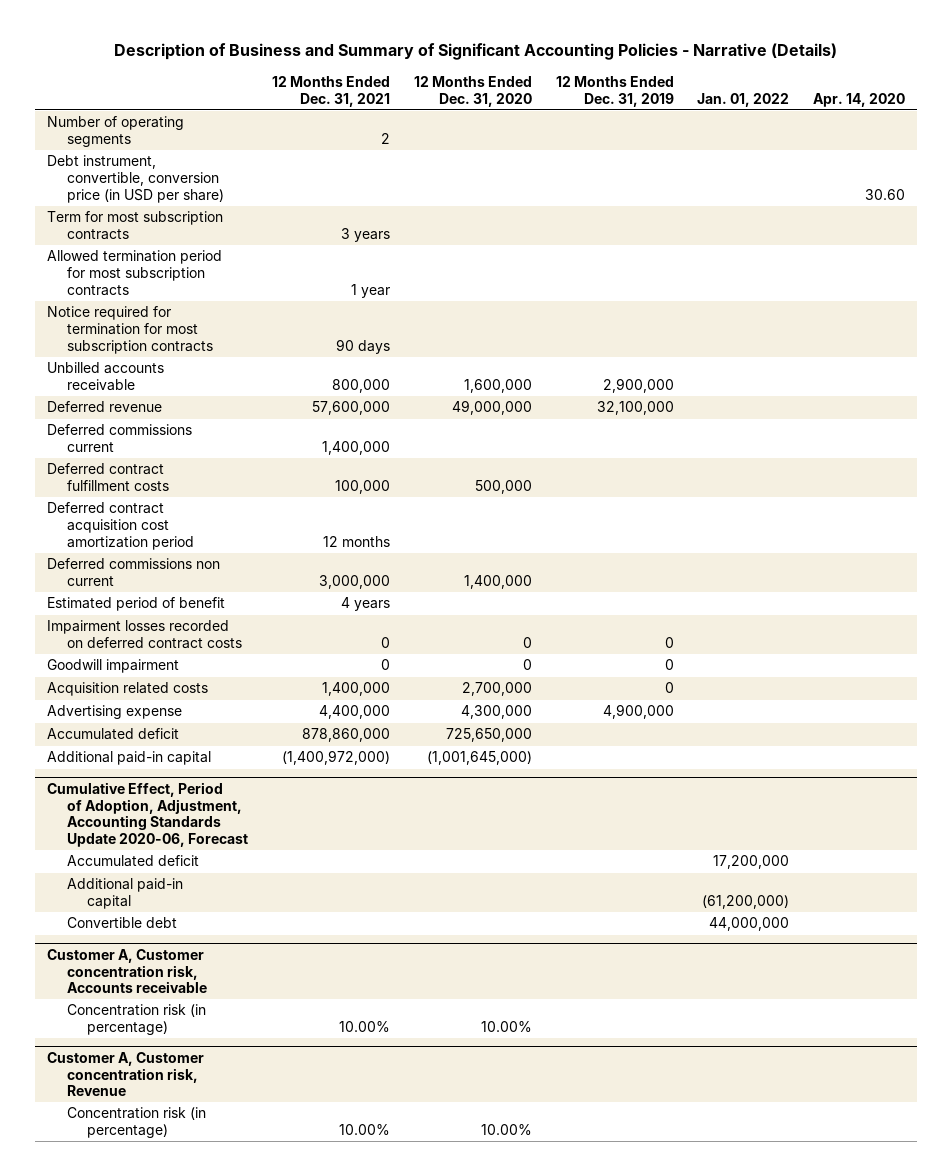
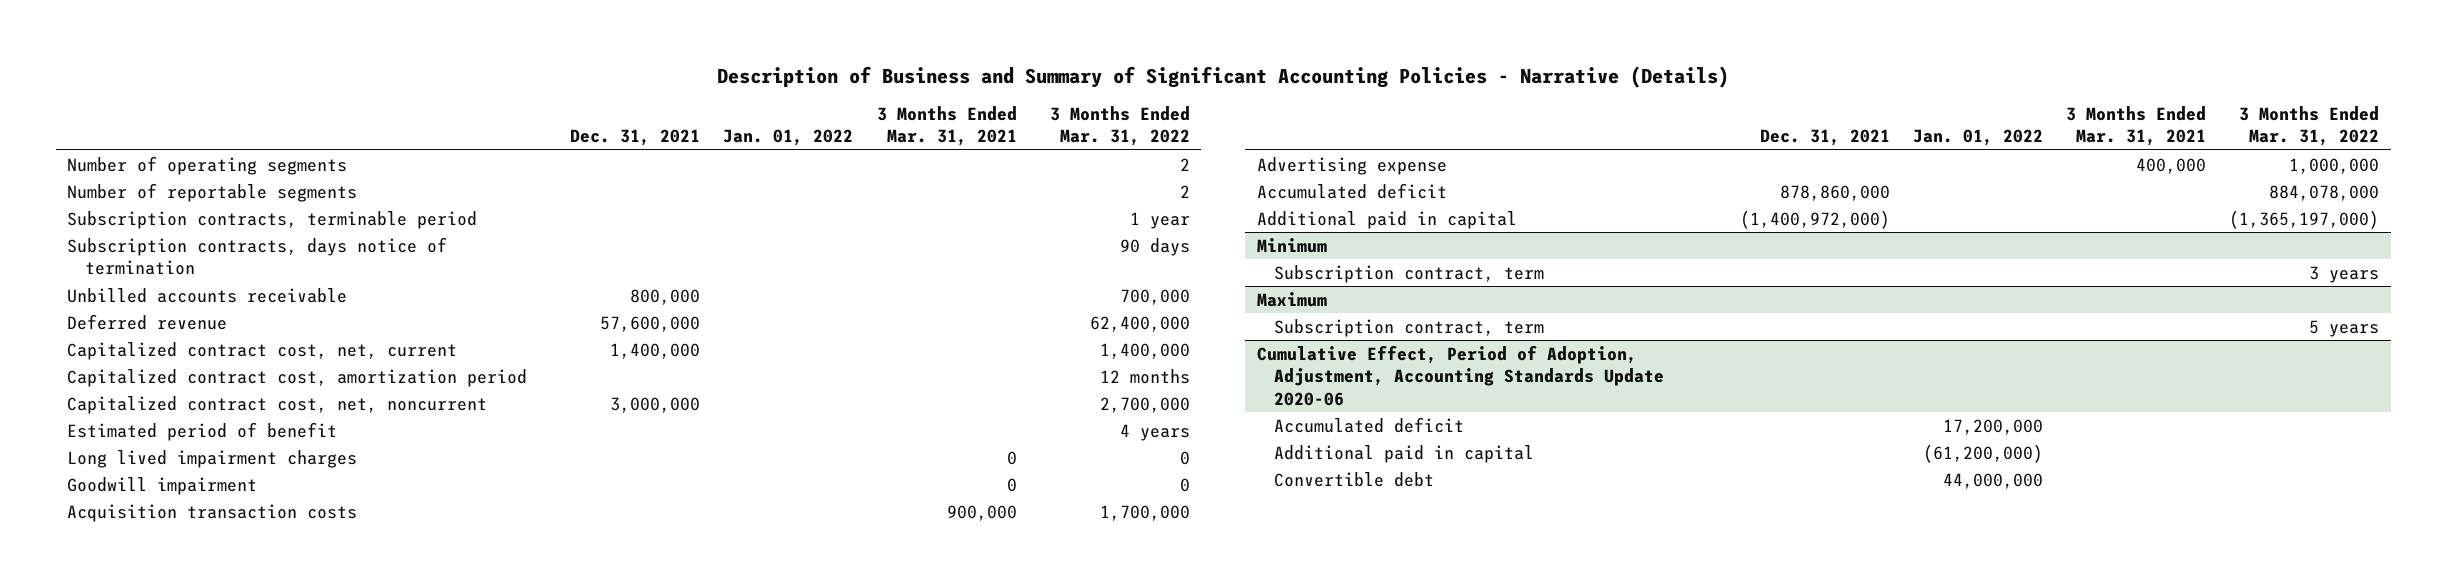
- | 12 Months Ended Dec. 31, 2021 | 12 Months Ended Dec. 31, 2020 | 12 Months Ended Dec. 31, 2019 | Jan. 01, 2022 | Apr. 14, 2020
+ | Dec. 31, 2021 | Jan. 01, 2022 | 3 Months Ended Mar. 31, 2021 | 3 Months Ended Mar. 31, 2022
- Debt instrument, convertible, conversion price (in USD per share) | | | | | 30.60
- Term for most subscription contracts | 3 years | | | |
- Allowed termination period for most subscription contracts | 1 year | | | |
- Notice required for termination for most subscription contracts | 90 days | | | |
+ Number of reportable segments | | | | 2
+ Subscription contracts, terminable period | | | | 1 year
+ Subscription contracts, days notice of termination | | | | 90 days
- Deferred commissions current | 1,400,000 | | | |
- Deferred contract fulfillment costs | 100,000 | 500,000 | | |
- Deferred contract acquisition cost amortization period | 12 months | | | |
- Deferred commissions non current | 3,000,000 | 1,400,000 | | |
+ Capitalized contract cost, net, current | 1,400,000 | | | 1,400,000
+ Capitalized contract cost, amortization period | | | | 12 months
+ Capitalized contract cost, net, noncurrent | 3,000,000 | | | 2,700,000
- Impairment losses recorded on deferred contract costs | 0 | 0 | 0 | |
+ Long lived impairment charges | | | 0 | 0
- Acquisition related costs | 1,400,000 | 2,700,000 | 0 | |
+ Acquisition transaction costs | | | 900,000 | 1,700,000
- Additional paid-in capital | (1,400,972,000) | (1,001,645,000) | | |
- Cumulative Effect, Period of Adoption, Adjustment, Accounting Standards Update 2020-06, Forecast
+ Additional paid in capital | (1,400,972,000) | | | (1,365,197,000)
+ Minimum
+ Subscription contract, term | | | | 3 years
+ Maximum
+ Subscription contract, term | | | | 5 years
+ Cumulative Effect, Period of Adoption, Adjustment, Accounting Standards Update 2020-06
- Additional paid-in capital | | | | (61,200,000) |
+ Additional paid in capital | | (61,200,000) | |
- Customer A, Customer concentration risk, Accounts receivable
- Concentration risk (in percentage) | 10.00% | 10.00% | | |
- Customer A, Customer concentration risk, Revenue
- Concentration risk (in percentage) | 10.00% | 10.00% | | |

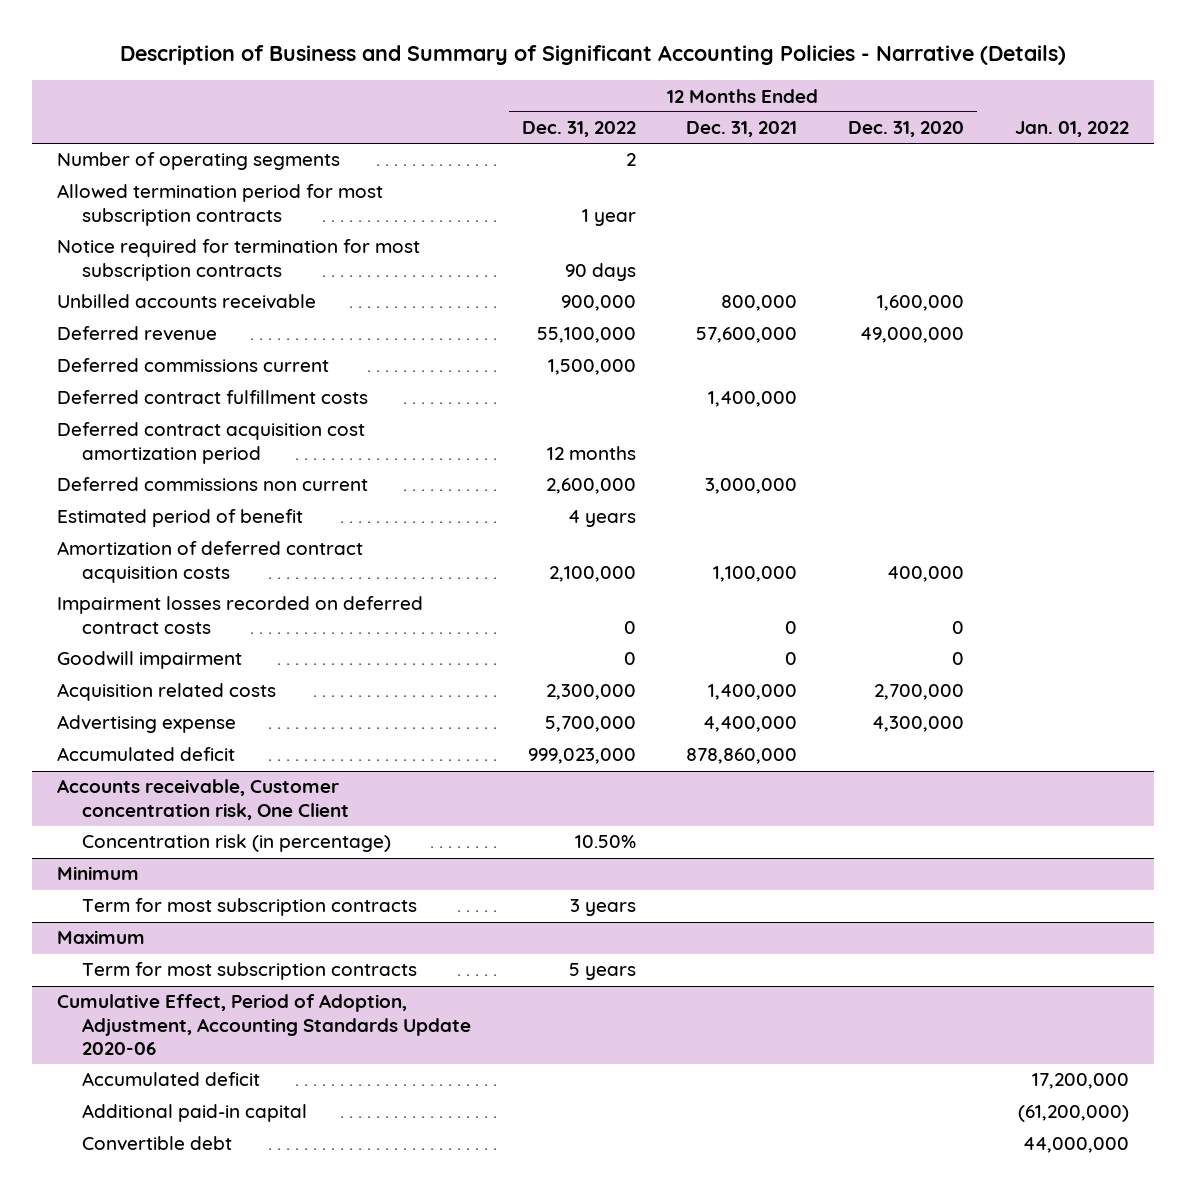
- | Dec. 31, 2021 | Jan. 01, 2022 | 3 Months Ended Mar. 31, 2021 | 3 Months Ended Mar. 31, 2022
+ | 12 Months Ended Dec. 31, 2022 | 12 Months Ended Dec. 31, 2021 | 12 Months Ended Dec. 31, 2020 | Jan. 01, 2022
- Number of reportable segments | | | | 2
- Subscription contracts, terminable period | | | | 1 year
- Subscription contracts, days notice of termination | | | | 90 days
+ Allowed termination period for most subscription contracts | 1 year | | |
+ Notice required for termination for most subscription contracts | 90 days | | |
- Capitalized contract cost, net, current | 1,400,000 | | | 1,400,000
- Capitalized contract cost, amortization period | | | | 12 months
- Capitalized contract cost, net, noncurrent | 3,000,000 | | | 2,700,000
+ Deferred commissions current | 1,500,000 | | |
+ Deferred contract fulfillment costs | | 1,400,000 | |
+ Deferred contract acquisition cost amortization period | 12 months | | |
+ Deferred commissions non current | 2,600,000 | 3,000,000 | |
- Long lived impairment charges | | | 0 | 0
+ Amortization of deferred contract acquisition costs | 2,100,000 | 1,100,000 | 400,000 |
+ Impairment losses recorded on deferred contract costs | 0 | 0 | 0 |
- Acquisition transaction costs | | | 900,000 | 1,700,000
+ Acquisition related costs | 2,300,000 | 1,400,000 | 2,700,000 |
- Additional paid in capital | (1,400,972,000) | | | (1,365,197,000)
+ Accounts receivable, Customer concentration risk, One Client
+ Concentration risk (in percentage) | 10.50% | | |
@ Minimum
- Subscription contract, term | | | | 3 years
+ Term for most subscription contracts | 3 years | | |
@ Maximum
- Subscription contract, term | | | | 5 years
+ Term for most subscription contracts | 5 years | | |
@ Cumulative Effect, Period of Adoption, Adjustment, Accounting Standards Update 2020-06
- Additional paid in capital | | (61,200,000) | |
+ Additional paid-in capital | | | | (61,200,000)

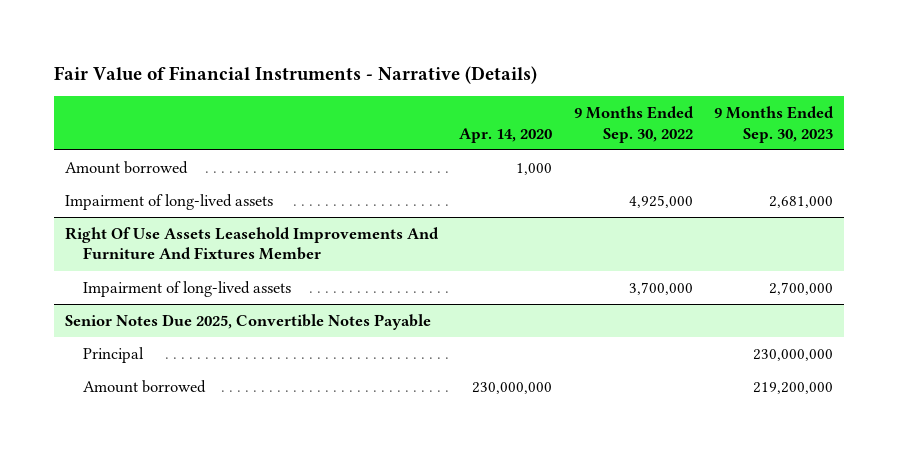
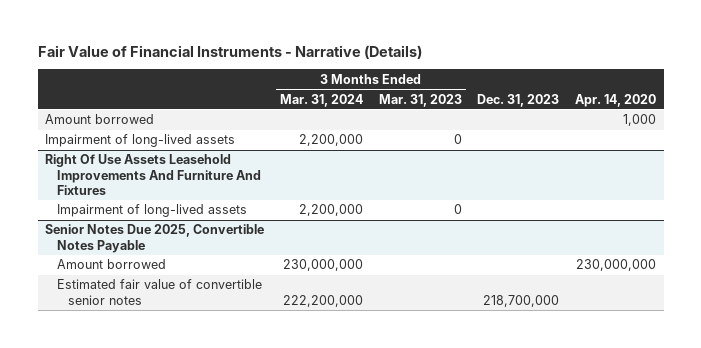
- | Apr. 14, 2020 | 9 Months Ended Sep. 30, 2022 | 9 Months Ended Sep. 30, 2023
+ | 3 Months Ended Mar. 31, 2024 | 3 Months Ended Mar. 31, 2023 | Dec. 31, 2023 | Apr. 14, 2020
- Right Of Use Assets Leasehold Improvements And Furniture And Fixtures Member
+ Right Of Use Assets Leasehold Improvements And Furniture And Fixtures
@ Senior Notes Due 2025, Convertible Notes Payable
- Principal | | | 230,000,000
+ Estimated fair value of convertible senior notes | 222,200,000 | | 218,700,000 |

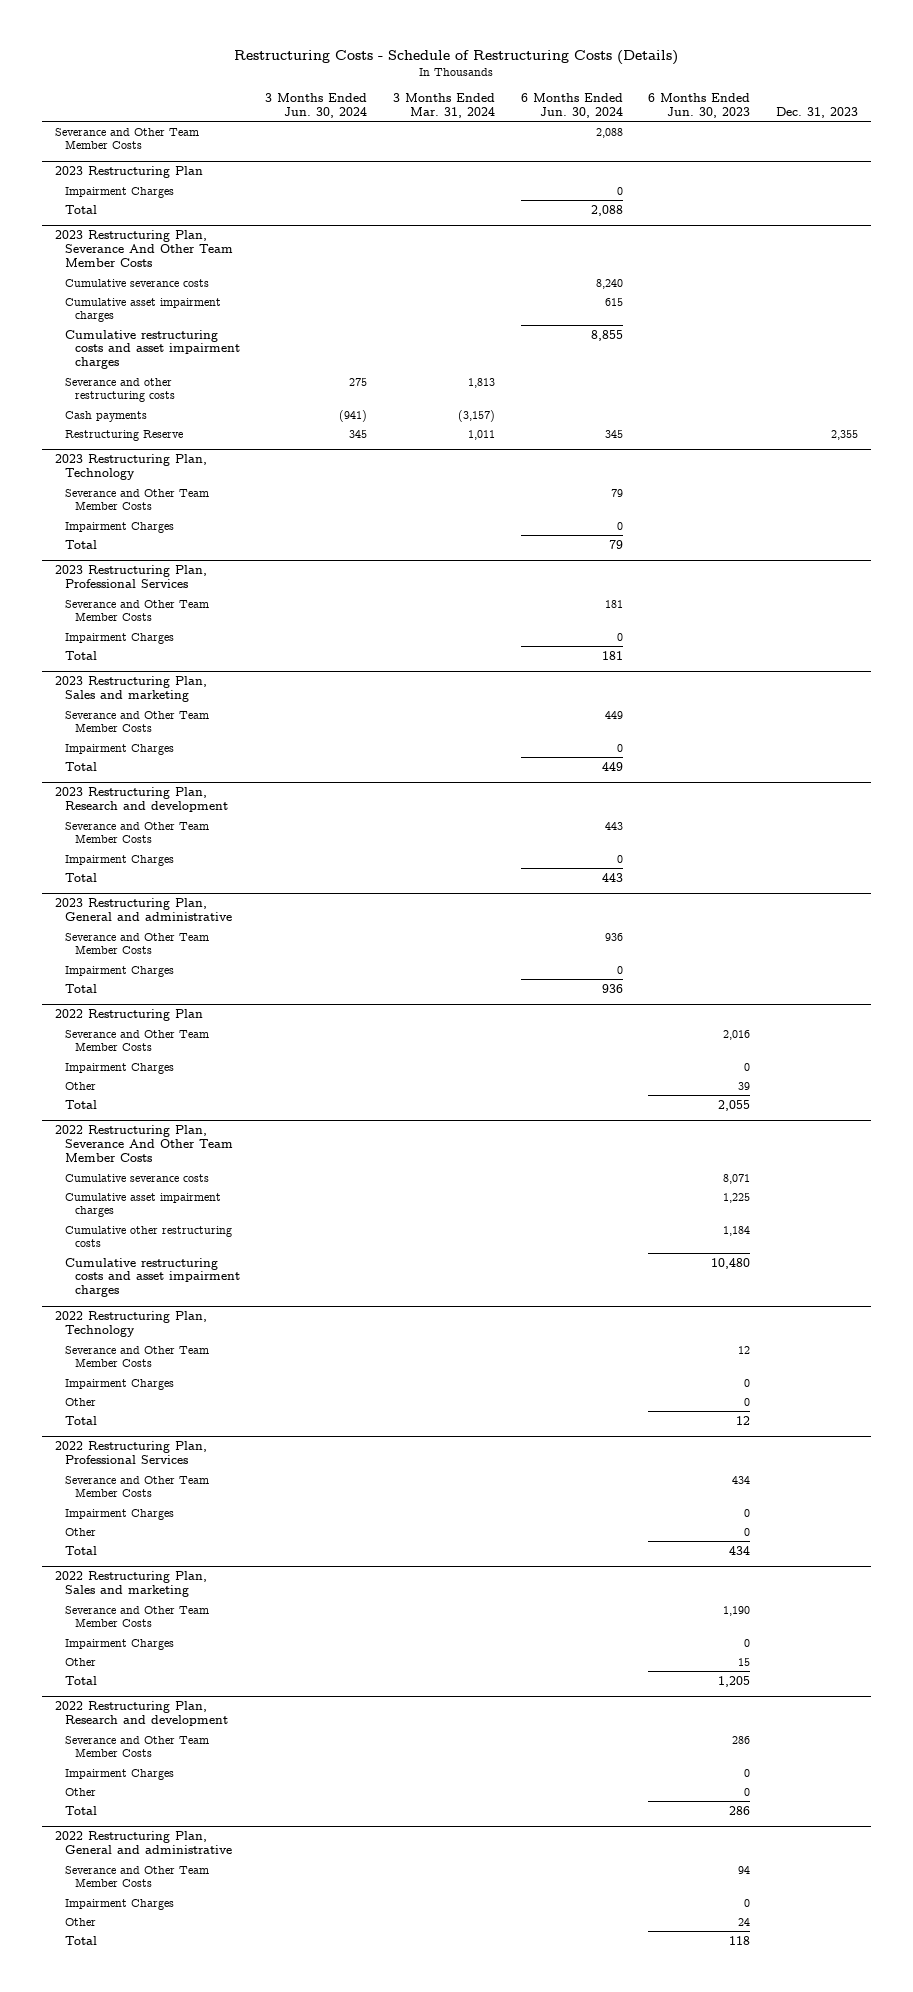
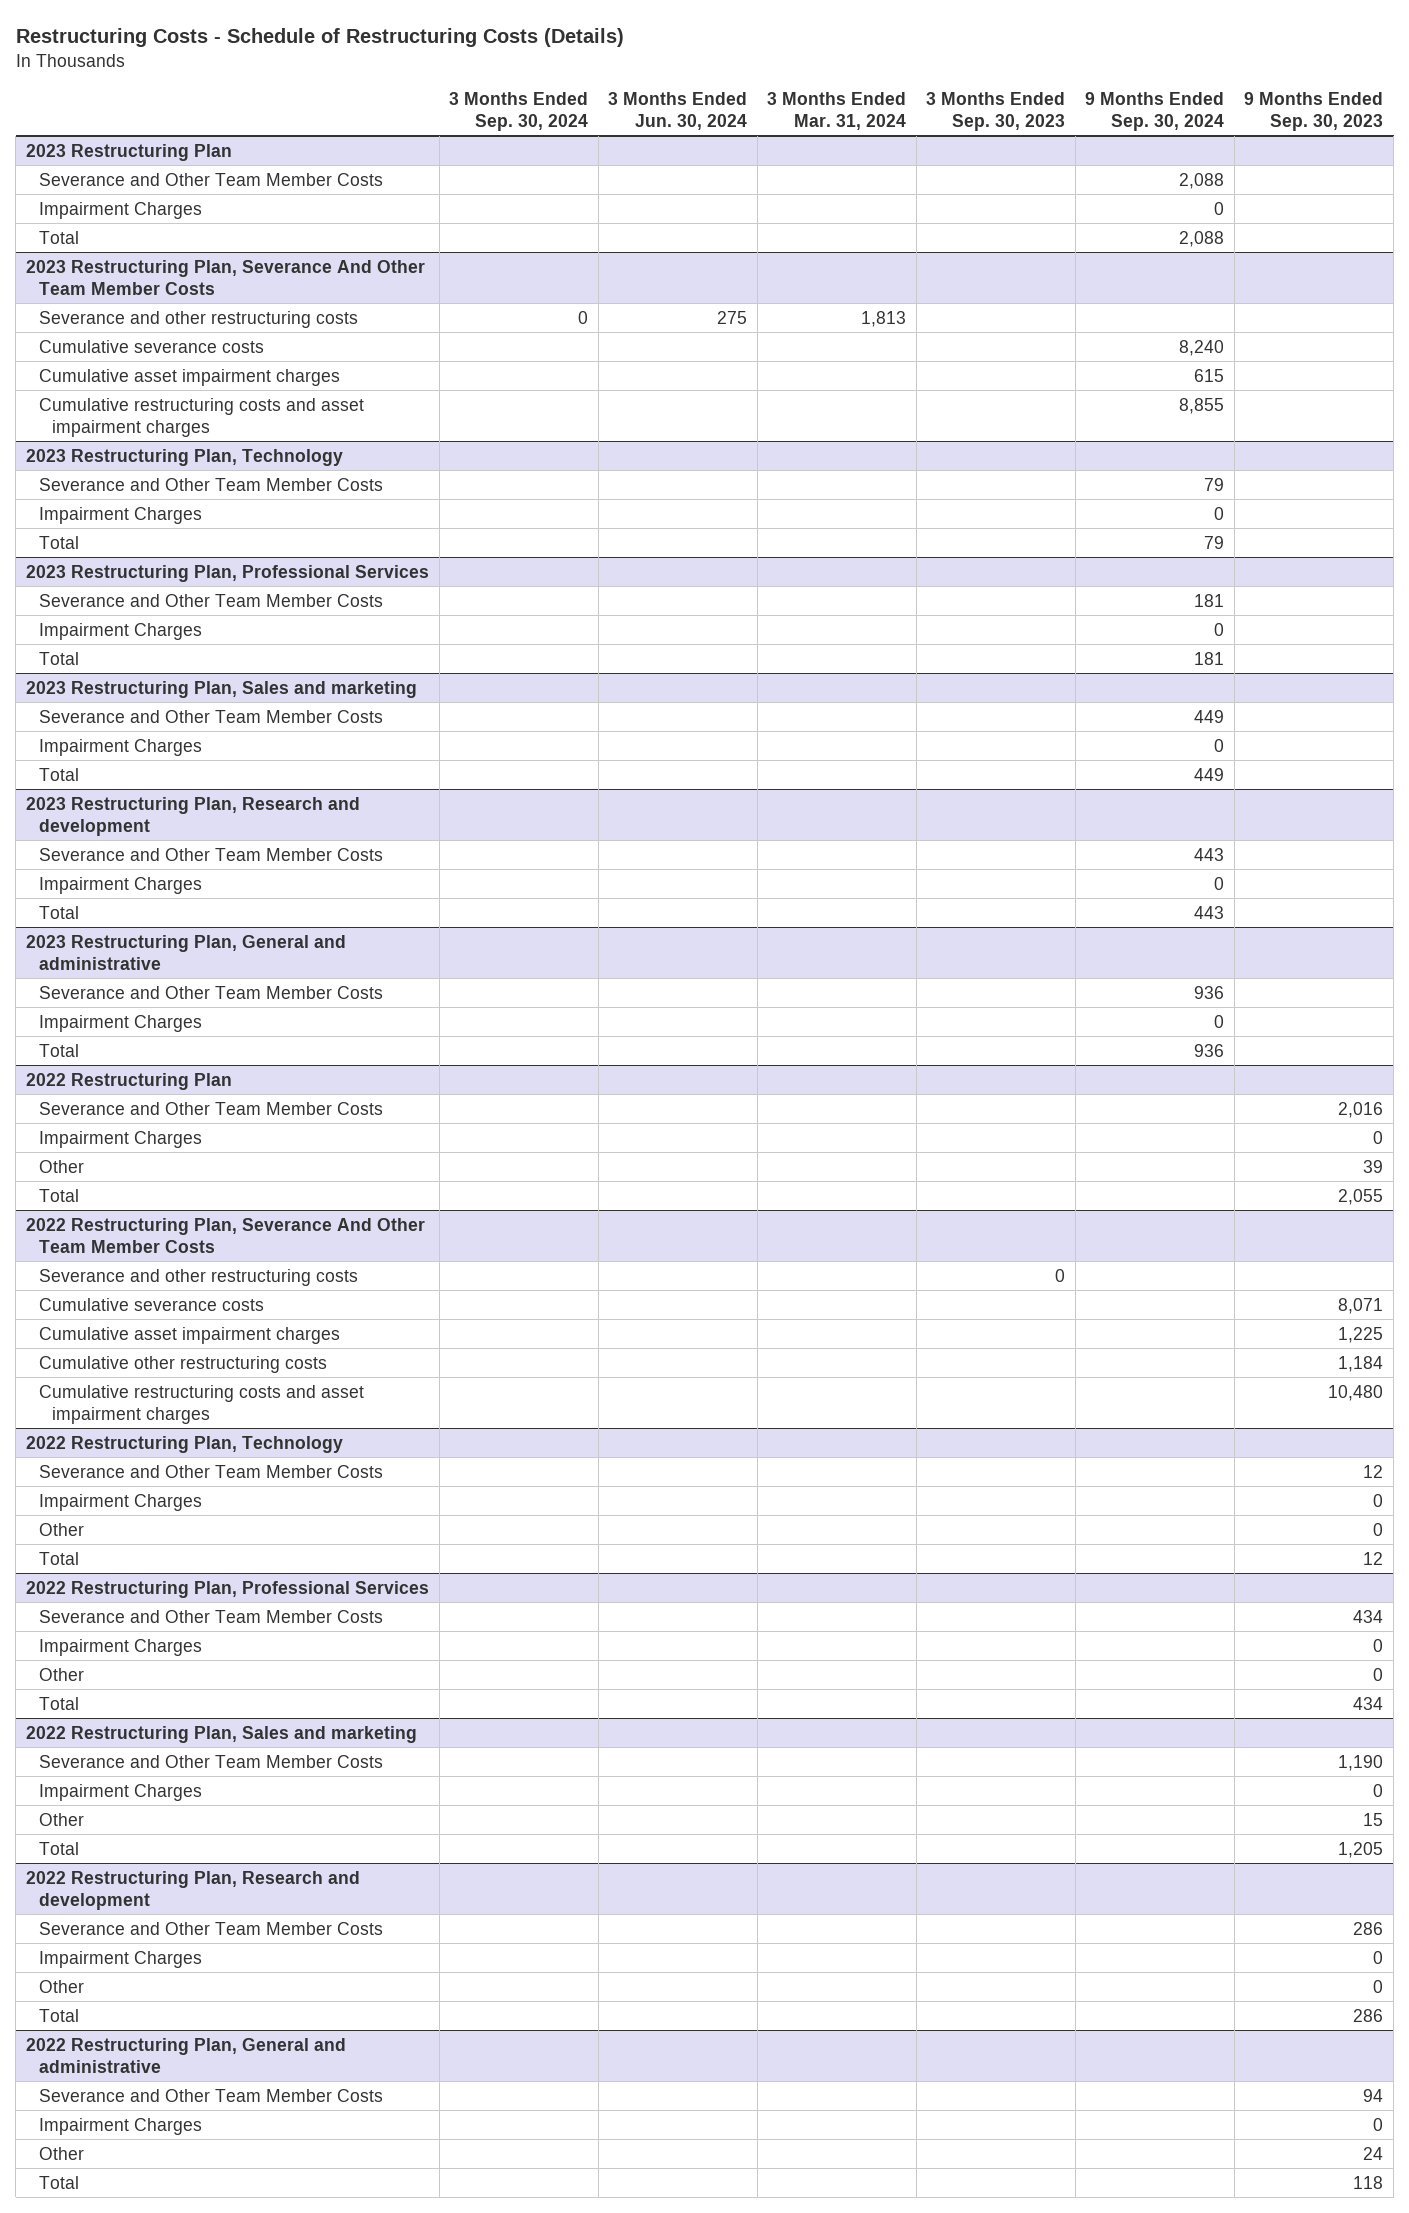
- | 3 Months Ended Jun. 30, 2024 | 3 Months Ended Mar. 31, 2024 | 6 Months Ended Jun. 30, 2024 | 6 Months Ended Jun. 30, 2023 | Dec. 31, 2023
+ | 3 Months Ended Sep. 30, 2024 | 3 Months Ended Jun. 30, 2024 | 3 Months Ended Mar. 31, 2024 | 3 Months Ended Sep. 30, 2023 | 9 Months Ended Sep. 30, 2024 | 9 Months Ended Sep. 30, 2023
- Severance and Other Team Member Costs | | | 2,088 | |
@ 2023 Restructuring Plan
+ Severance and Other Team Member Costs | | | | | 2,088 |
@ 2023 Restructuring Plan, Severance And Other Team Member Costs
moved up: Severance and other restructuring costs | 0 | 275 | 1,813 | | |
- Cash payments | (941) | (3,157) | | |
- Restructuring Reserve | 345 | 1,011 | 345 | | 2,355
@ 2022 Restructuring Plan, Severance And Other Team Member Costs
+ Severance and other restructuring costs | | | | 0 | |

